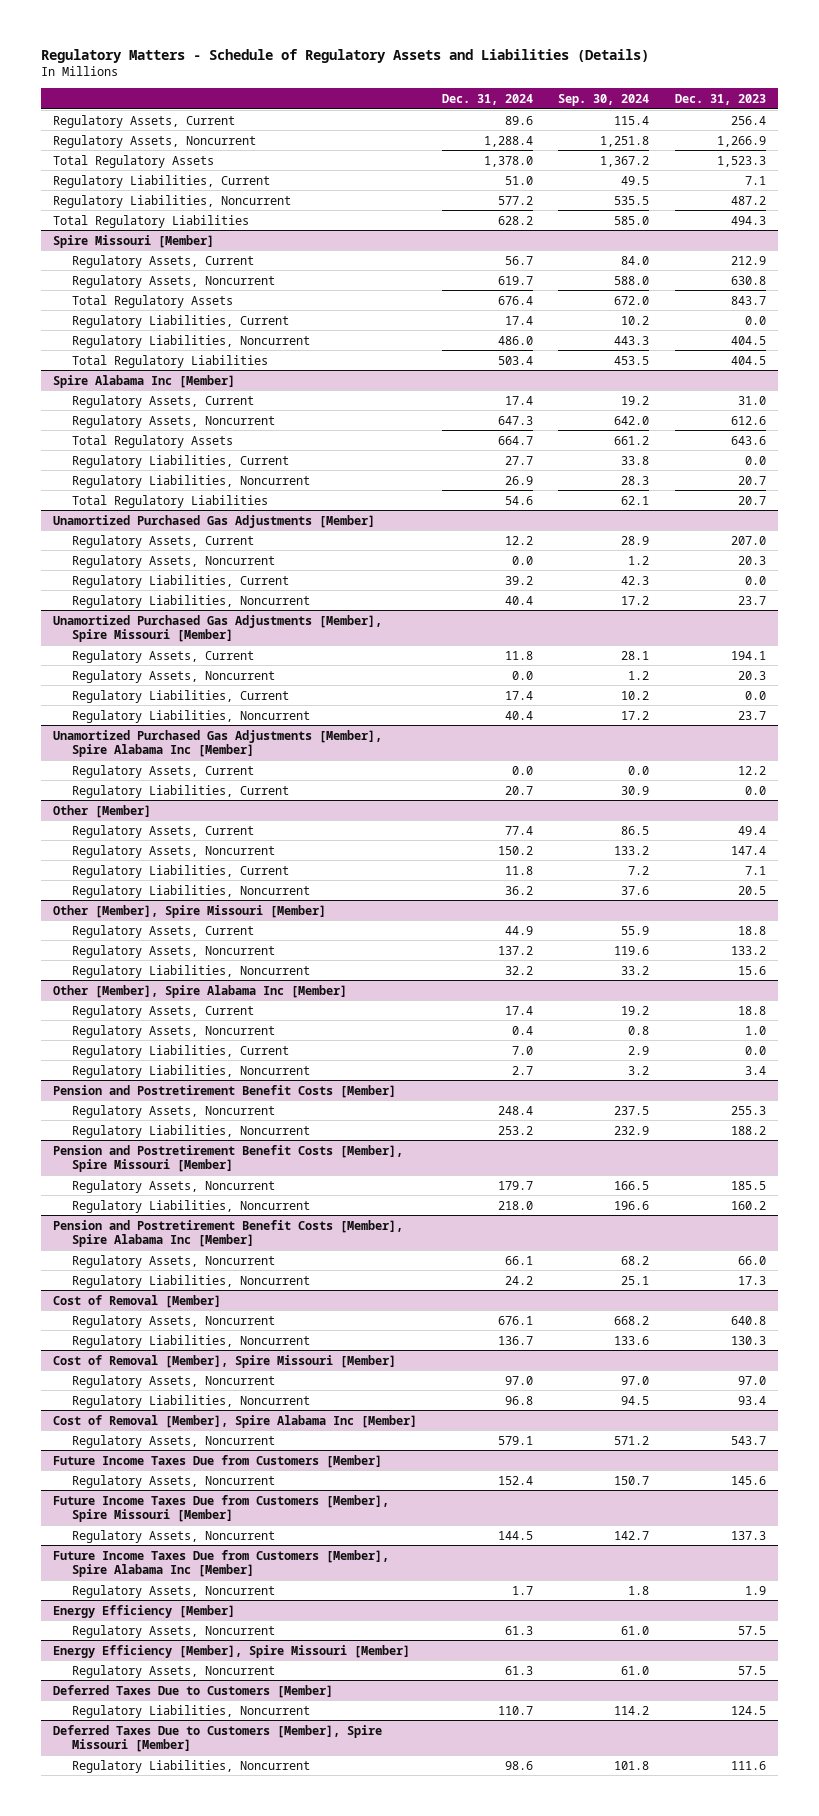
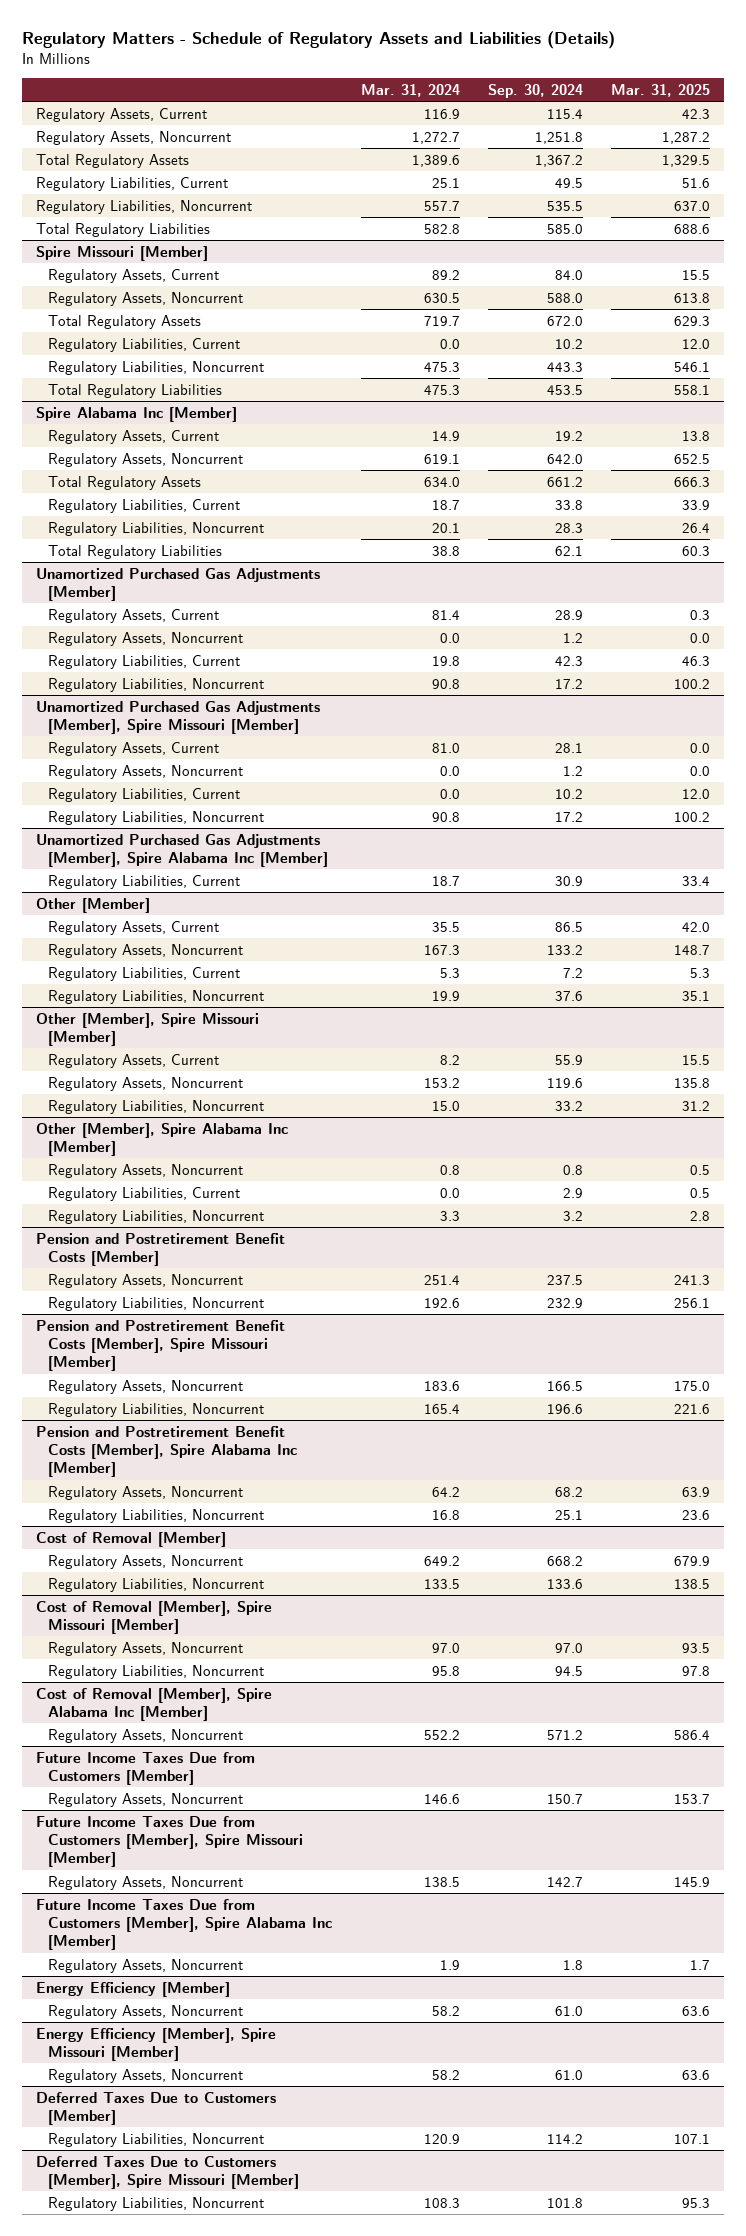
- | Dec. 31, 2024 | Sep. 30, 2024 | Dec. 31, 2023
+ | Mar. 31, 2024 | Sep. 30, 2024 | Mar. 31, 2025
@ Unamortized Purchased Gas Adjustments [Member], Spire Alabama Inc [Member]
- Regulatory Assets, Current | 0.0 | 0.0 | 12.2
@ Other [Member], Spire Alabama Inc [Member]
- Regulatory Assets, Current | 17.4 | 19.2 | 18.8

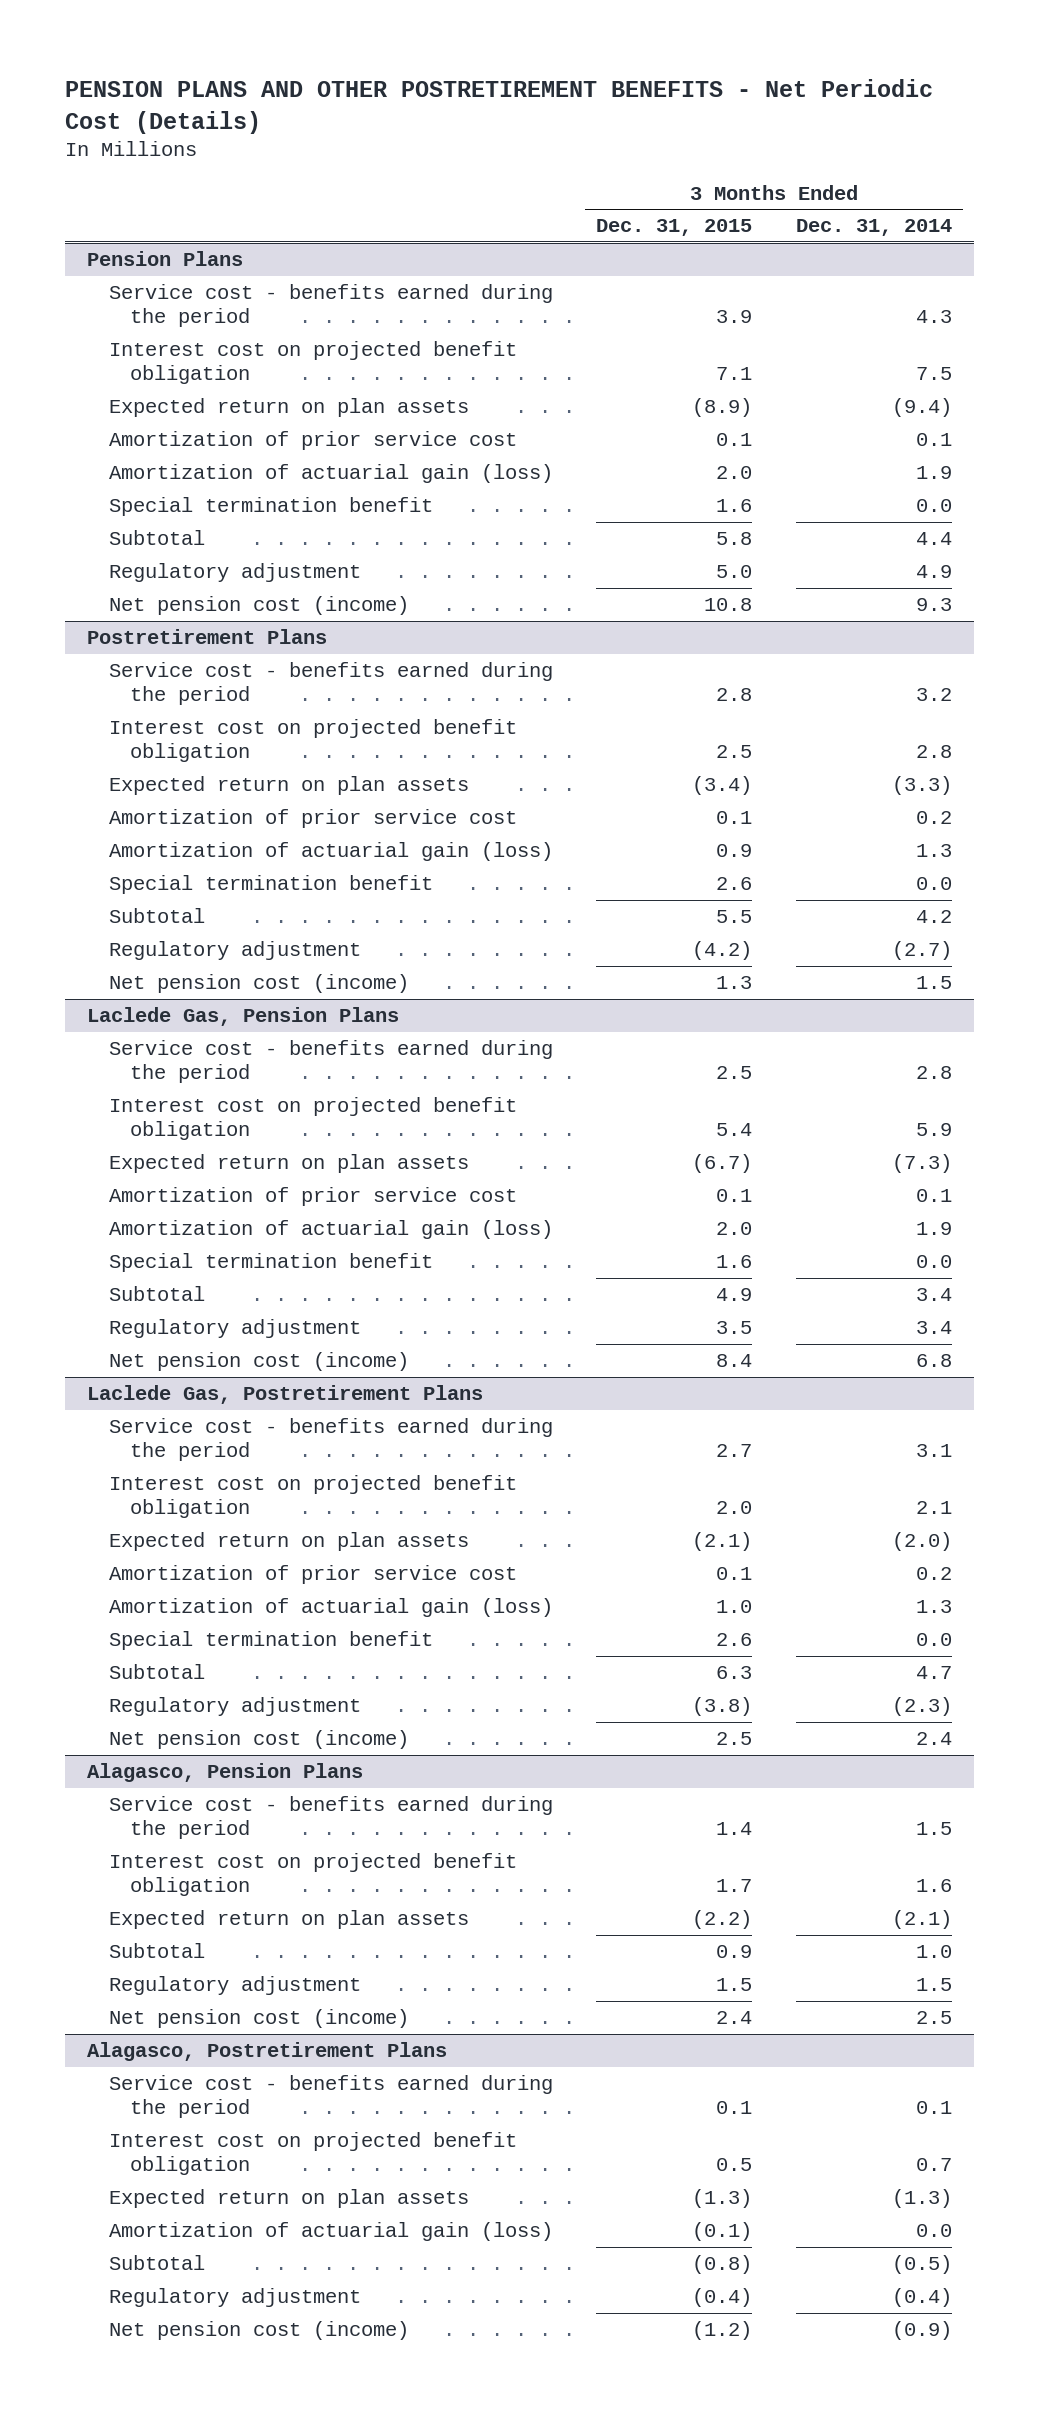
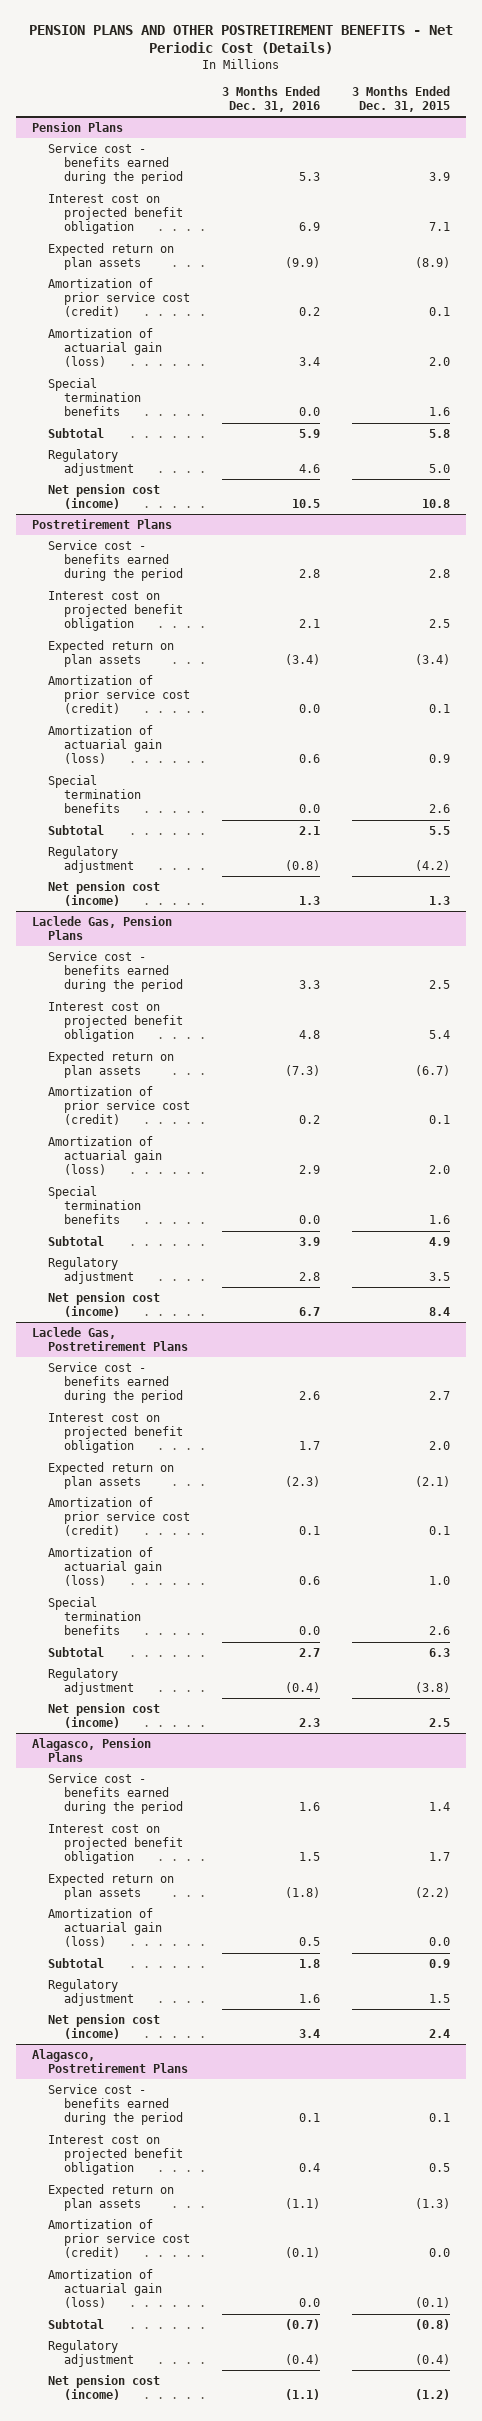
- | 3 Months Ended Dec. 31, 2015 | 3 Months Ended Dec. 31, 2014
+ | 3 Months Ended Dec. 31, 2016 | 3 Months Ended Dec. 31, 2015
@ Pension Plans
- Amortization of prior service cost | 0.1 | 0.1
+ Amortization of prior service cost (credit) | 0.2 | 0.1
- Special termination benefit | 1.6 | 0.0
+ Special termination benefits | 0.0 | 1.6
@ Postretirement Plans
- Amortization of prior service cost | 0.1 | 0.2
+ Amortization of prior service cost (credit) | 0.0 | 0.1
- Special termination benefit | 2.6 | 0.0
+ Special termination benefits | 0.0 | 2.6
@ Laclede Gas, Pension Plans
- Amortization of prior service cost | 0.1 | 0.1
+ Amortization of prior service cost (credit) | 0.2 | 0.1
- Special termination benefit | 1.6 | 0.0
+ Special termination benefits | 0.0 | 1.6
@ Laclede Gas, Postretirement Plans
- Amortization of prior service cost | 0.1 | 0.2
+ Amortization of prior service cost (credit) | 0.1 | 0.1
- Special termination benefit | 2.6 | 0.0
+ Special termination benefits | 0.0 | 2.6
@ Alagasco, Pension Plans
+ Amortization of actuarial gain (loss) | 0.5 | 0.0
@ Alagasco, Postretirement Plans
+ Amortization of prior service cost (credit) | (0.1) | 0.0

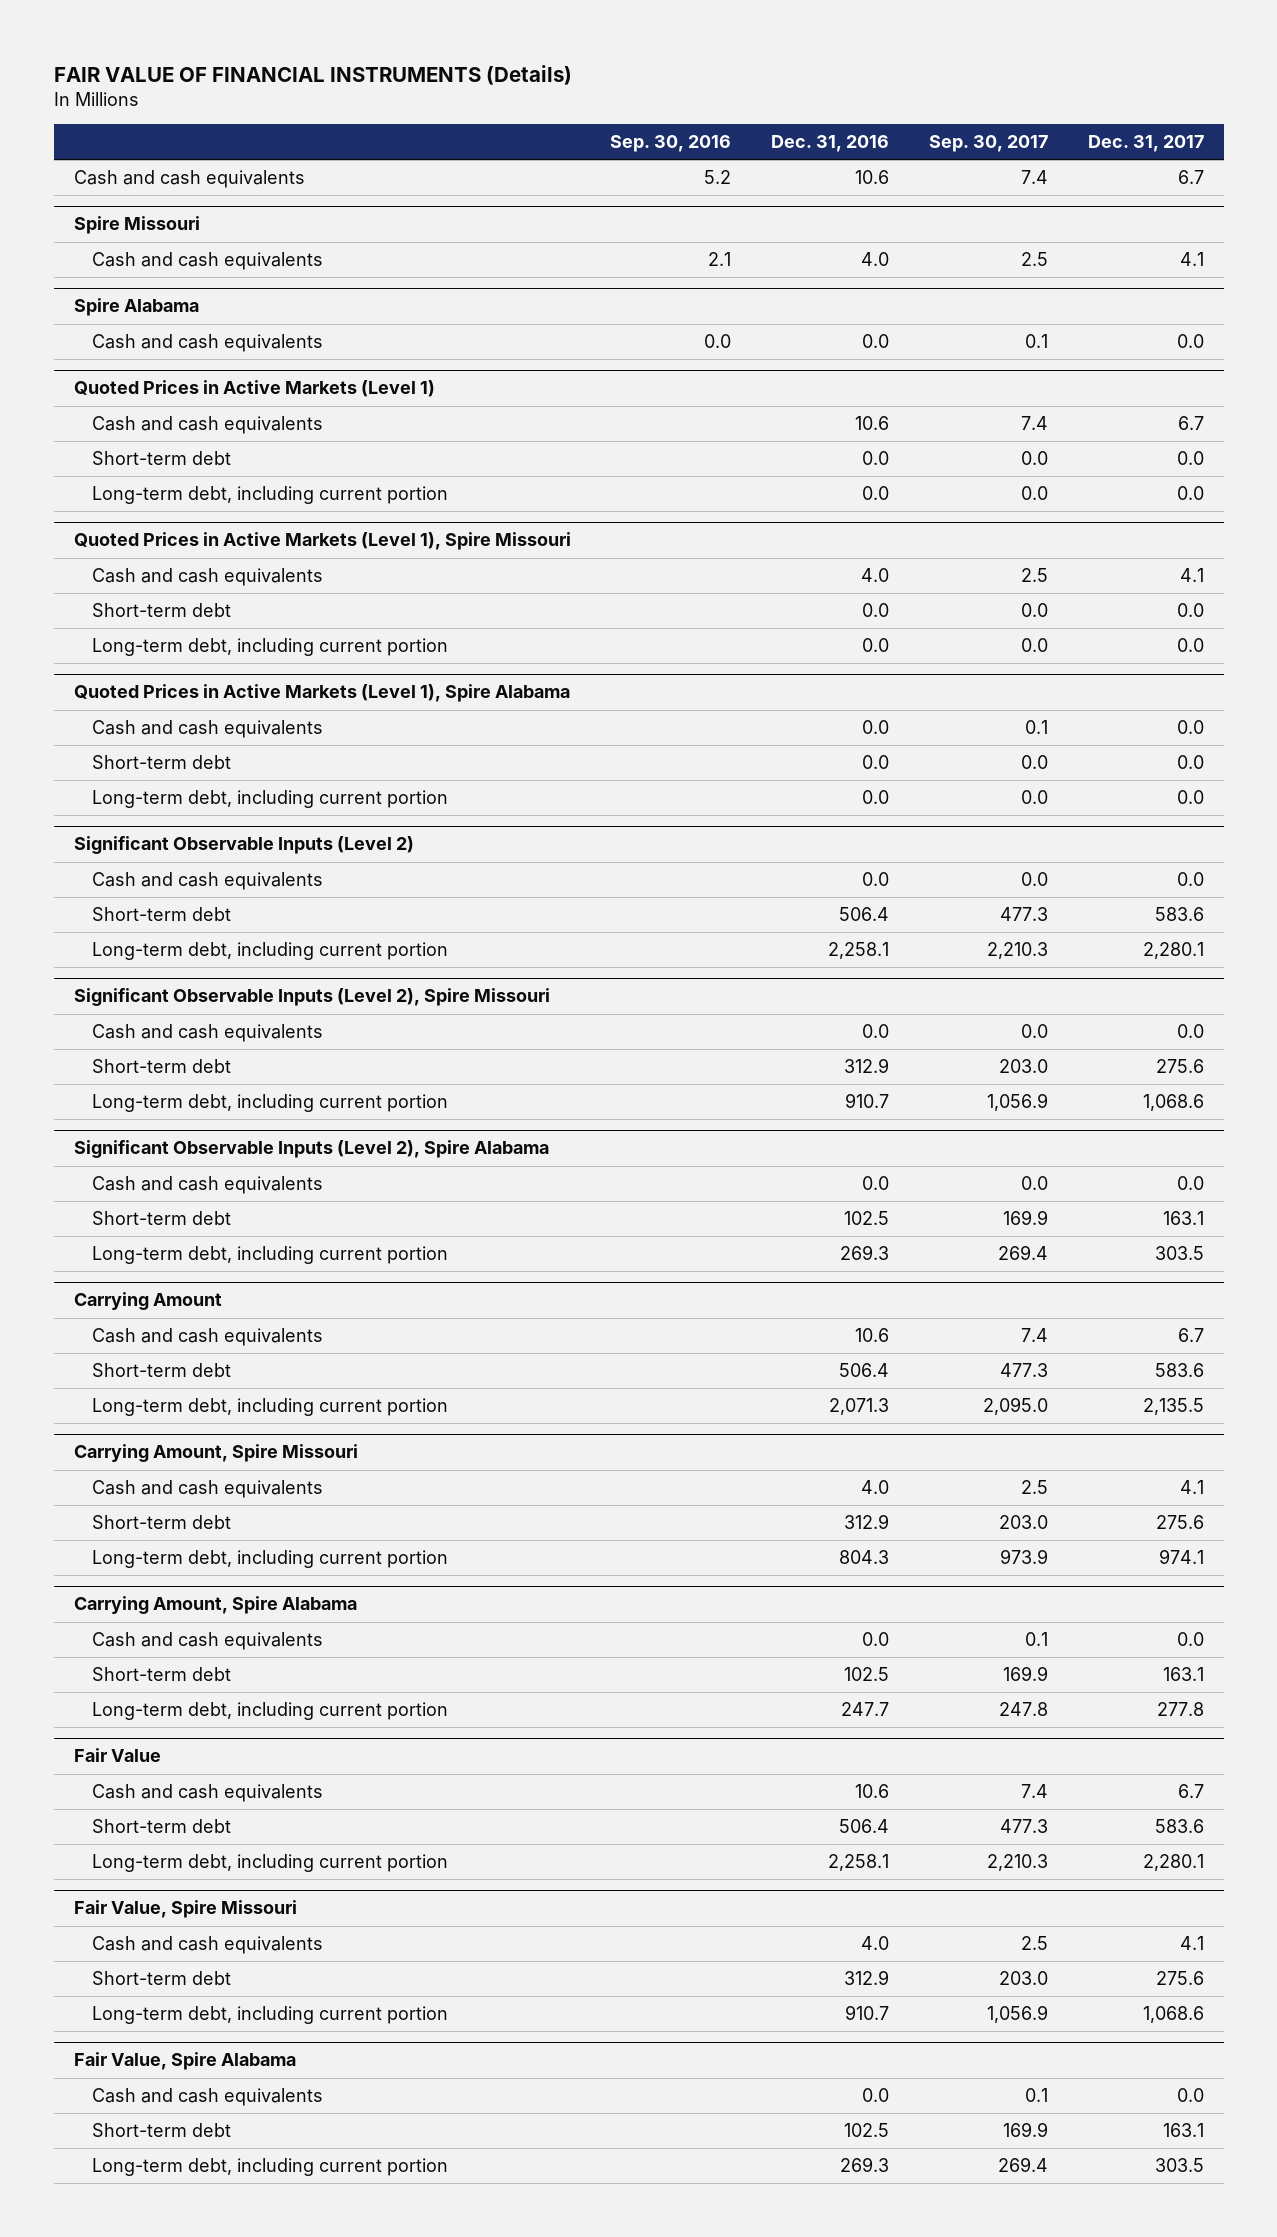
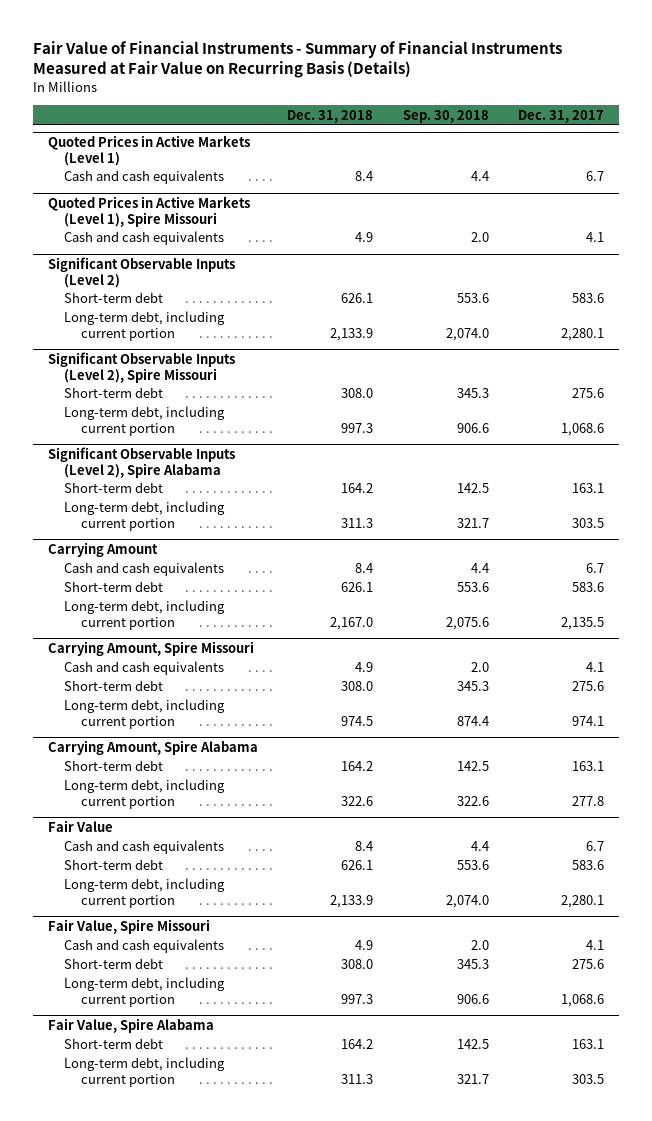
- FAIR VALUE OF FINANCIAL INSTRUMENTS (Details)
+ Fair Value of Financial Instruments - Summary of Financial Instruments Measured at Fair Value on Recurring Basis (Details)
- | Sep. 30, 2016 | Dec. 31, 2016 | Sep. 30, 2017 | Dec. 31, 2017
+ | Dec. 31, 2018 | Sep. 30, 2018 | Dec. 31, 2017
- Cash and cash equivalents | 5.2 | 10.6 | 7.4 | 6.7
- Spire Missouri
- Cash and cash equivalents | 2.1 | 4.0 | 2.5 | 4.1
- Spire Alabama
- Cash and cash equivalents | 0.0 | 0.0 | 0.1 | 0.0
@ Quoted Prices in Active Markets (Level 1)
- Short-term debt | | 0.0 | 0.0 | 0.0
- Long-term debt, including current portion | | 0.0 | 0.0 | 0.0
@ Quoted Prices in Active Markets (Level 1), Spire Missouri
- Short-term debt | | 0.0 | 0.0 | 0.0
- Long-term debt, including current portion | | 0.0 | 0.0 | 0.0
- Quoted Prices in Active Markets (Level 1), Spire Alabama
- Cash and cash equivalents | | 0.0 | 0.1 | 0.0
- Short-term debt | | 0.0 | 0.0 | 0.0
- Long-term debt, including current portion | | 0.0 | 0.0 | 0.0
@ Significant Observable Inputs (Level 2)
- Cash and cash equivalents | | 0.0 | 0.0 | 0.0
@ Significant Observable Inputs (Level 2), Spire Missouri
- Cash and cash equivalents | | 0.0 | 0.0 | 0.0
@ Significant Observable Inputs (Level 2), Spire Alabama
- Cash and cash equivalents | | 0.0 | 0.0 | 0.0
@ Carrying Amount, Spire Alabama
- Cash and cash equivalents | | 0.0 | 0.1 | 0.0
@ Fair Value, Spire Alabama
- Cash and cash equivalents | | 0.0 | 0.1 | 0.0

